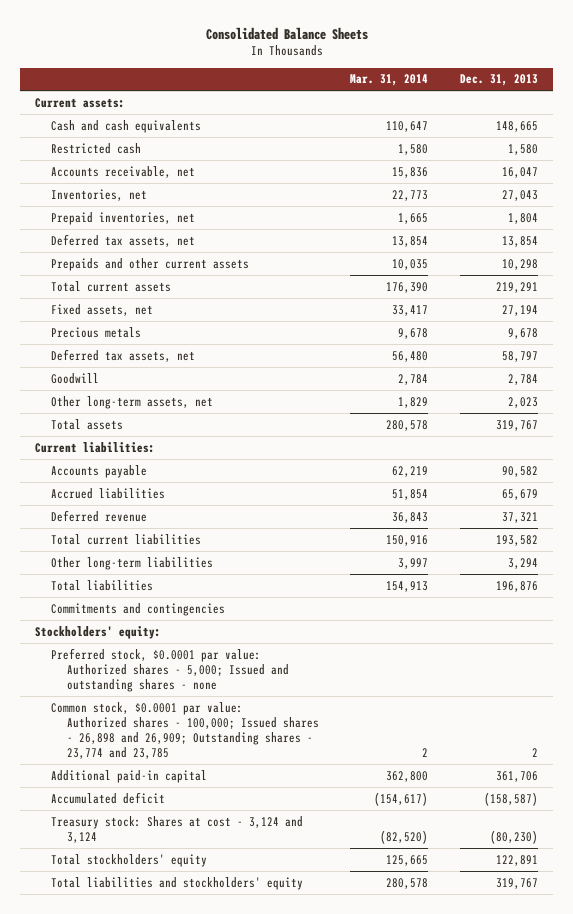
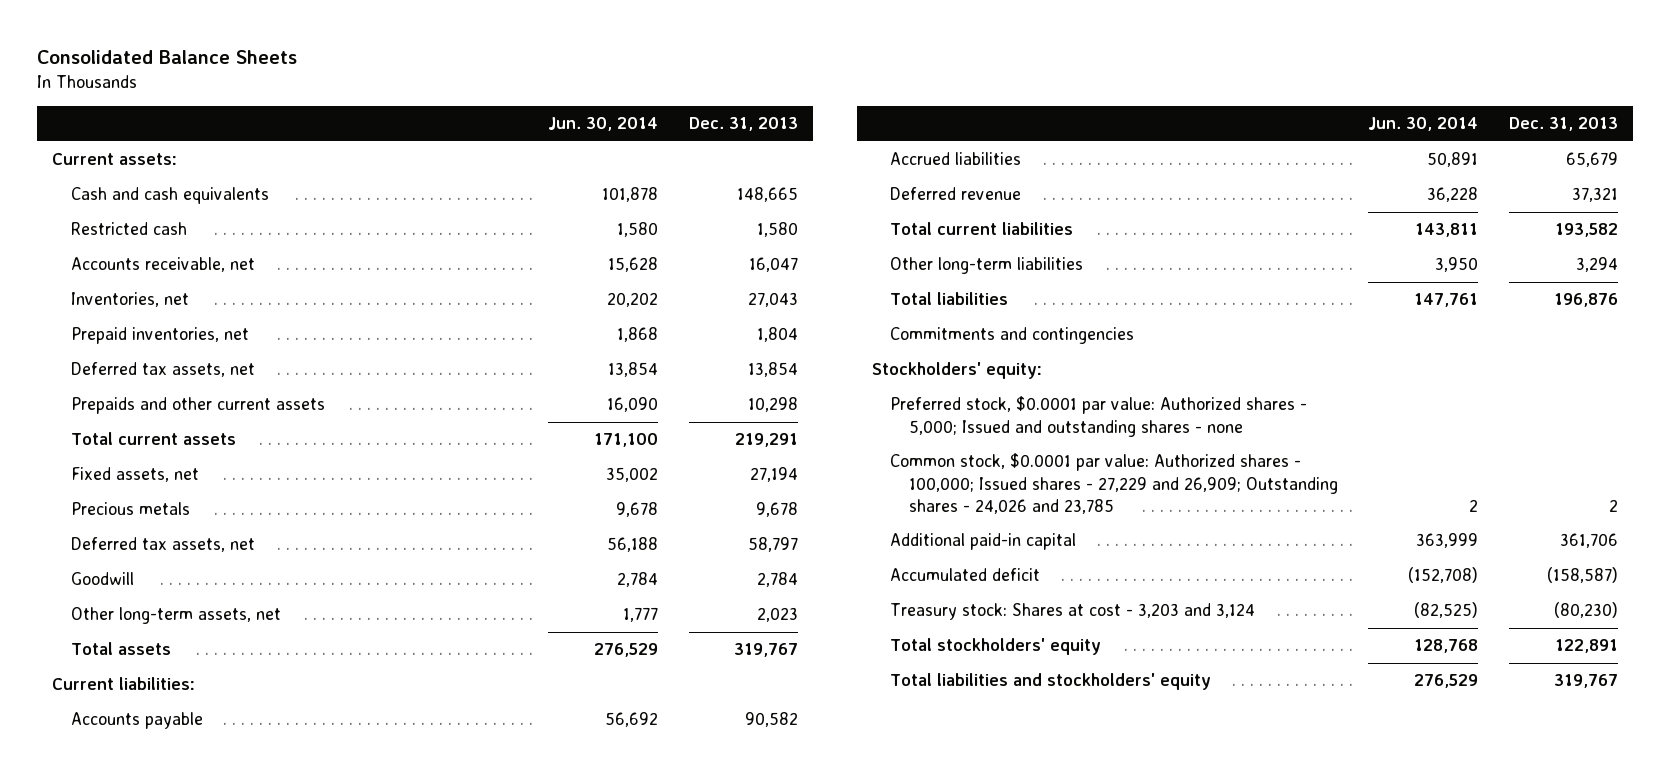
- | Mar. 31, 2014 | Dec. 31, 2013
+ | Jun. 30, 2014 | Dec. 31, 2013
- Common stock, $0.0001 par value: Authorized shares - 100,000; Issued shares - 26,898 and 26,909; Outstanding shares - 23,774 and 23,785 | 2 | 2
+ Common stock, $0.0001 par value: Authorized shares - 100,000; Issued shares - 27,229 and 26,909; Outstanding shares - 24,026 and 23,785 | 2 | 2
- Treasury stock: Shares at cost - 3,124 and 3,124 | (82,520) | (80,230)
+ Treasury stock: Shares at cost - 3,203 and 3,124 | (82,525) | (80,230)

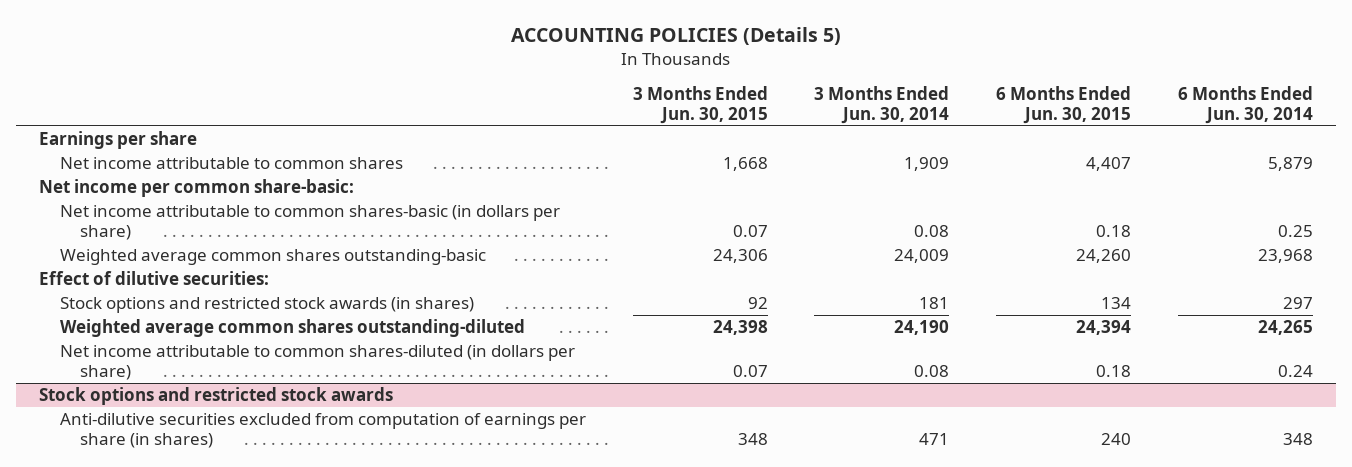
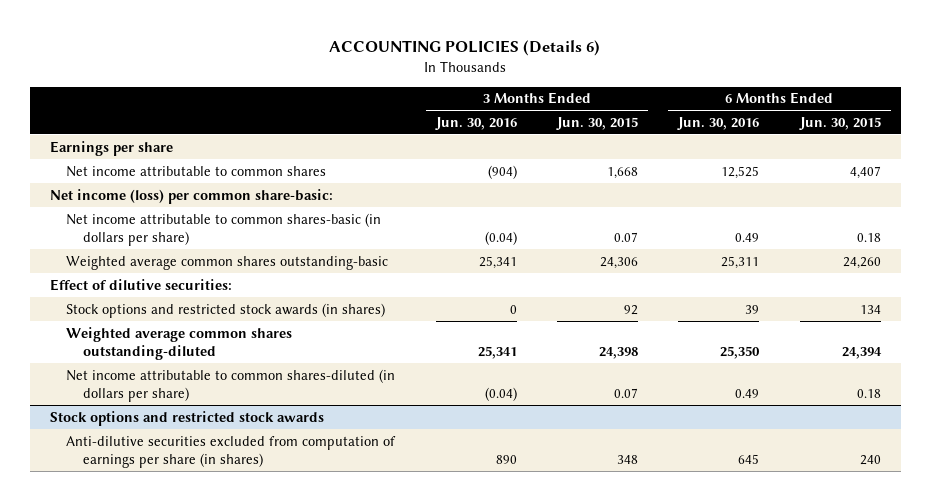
- ACCOUNTING POLICIES (Details 5)
+ ACCOUNTING POLICIES (Details 6)
- | 3 Months Ended Jun. 30, 2015 | 3 Months Ended Jun. 30, 2014 | 6 Months Ended Jun. 30, 2015 | 6 Months Ended Jun. 30, 2014
+ | 3 Months Ended Jun. 30, 2016 | 3 Months Ended Jun. 30, 2015 | 6 Months Ended Jun. 30, 2016 | 6 Months Ended Jun. 30, 2015
- Net income per common share-basic:
+ Net income (loss) per common share-basic:

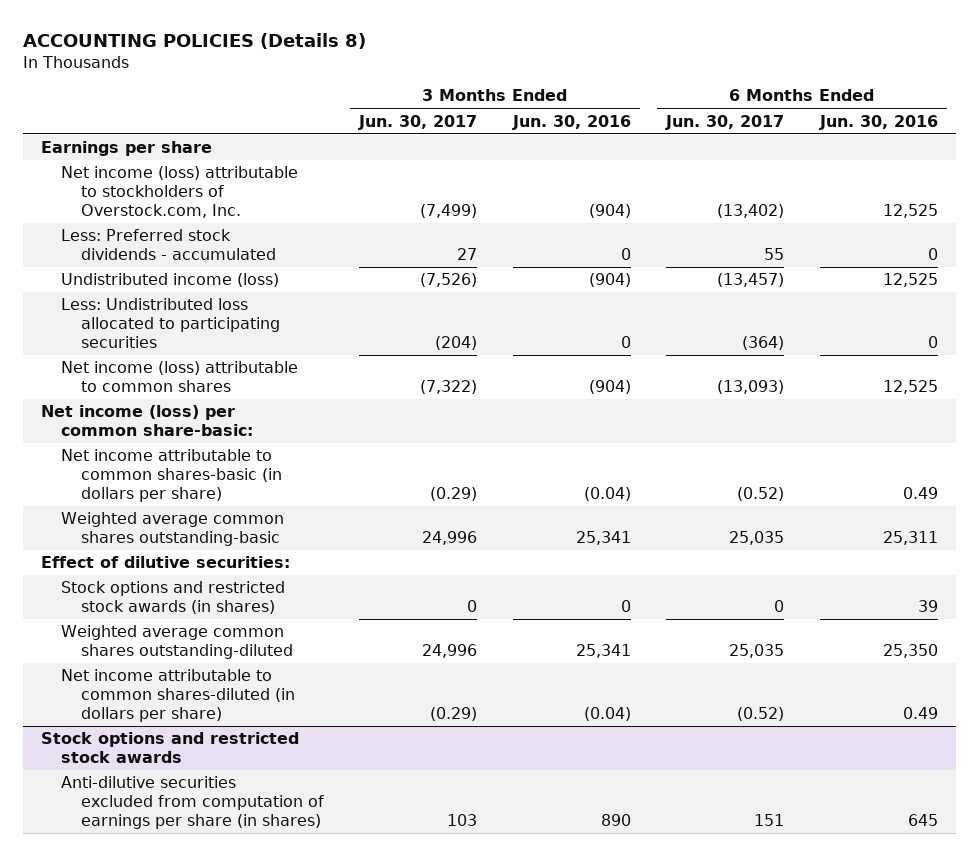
- ACCOUNTING POLICIES (Details 6)
+ ACCOUNTING POLICIES (Details 8)
- | 3 Months Ended Jun. 30, 2016 | 3 Months Ended Jun. 30, 2015 | 6 Months Ended Jun. 30, 2016 | 6 Months Ended Jun. 30, 2015
+ | 3 Months Ended Jun. 30, 2017 | 3 Months Ended Jun. 30, 2016 | 6 Months Ended Jun. 30, 2017 | 6 Months Ended Jun. 30, 2016
- Net income attributable to common shares | (904) | 1,668 | 12,525 | 4,407
+ Net income (loss) attributable to stockholders of Overstock.com, Inc. | (7,499) | (904) | (13,402) | 12,525
+ Less: Preferred stock dividends - accumulated | 27 | 0 | 55 | 0
+ Undistributed income (loss) | (7,526) | (904) | (13,457) | 12,525
+ Less: Undistributed loss allocated to participating securities | (204) | 0 | (364) | 0
+ Net income (loss) attributable to common shares | (7,322) | (904) | (13,093) | 12,525

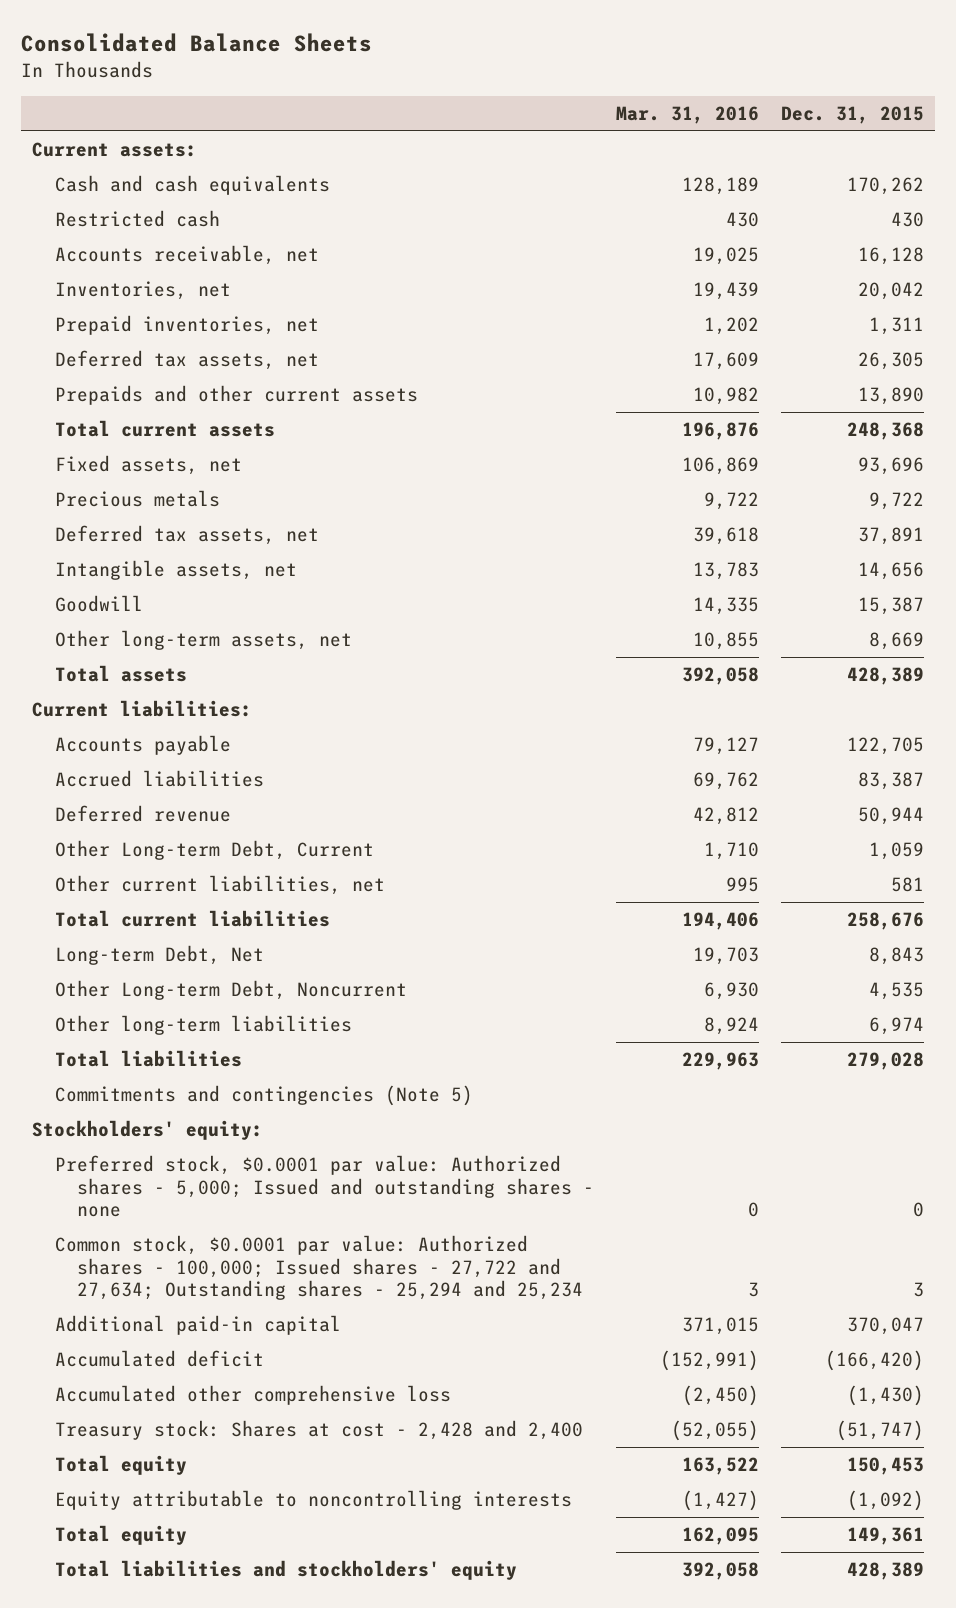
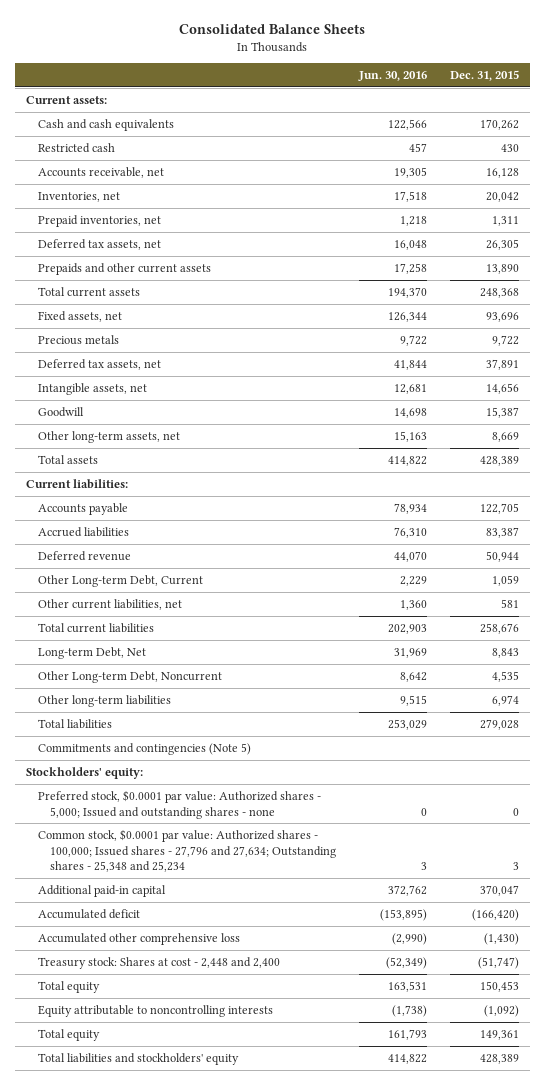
- | Mar. 31, 2016 | Dec. 31, 2015
+ | Jun. 30, 2016 | Dec. 31, 2015
- Common stock, $0.0001 par value: Authorized shares - 100,000; Issued shares - 27,722 and 27,634; Outstanding shares - 25,294 and 25,234 | 3 | 3
+ Common stock, $0.0001 par value: Authorized shares - 100,000; Issued shares - 27,796 and 27,634; Outstanding shares - 25,348 and 25,234 | 3 | 3
- Treasury stock: Shares at cost - 2,428 and 2,400 | (52,055) | (51,747)
+ Treasury stock: Shares at cost - 2,448 and 2,400 | (52,349) | (51,747)

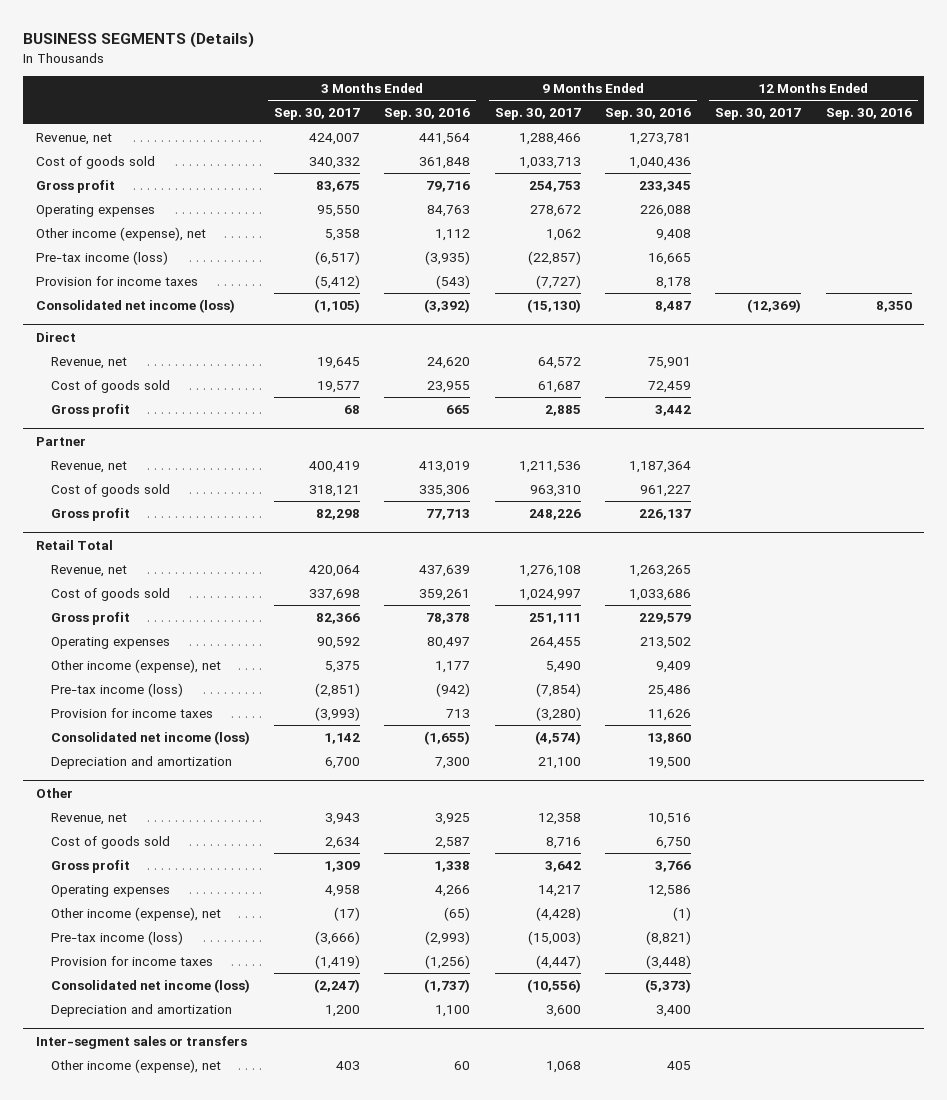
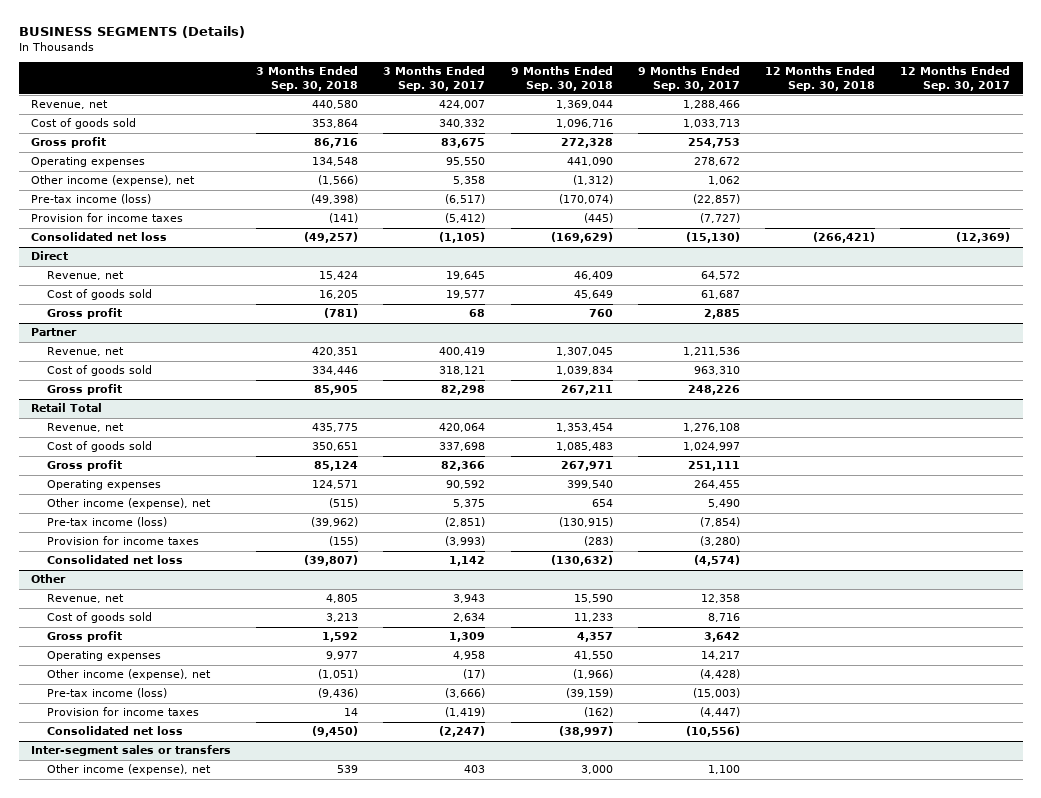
- | 3 Months Ended Sep. 30, 2017 | 3 Months Ended Sep. 30, 2016 | 9 Months Ended Sep. 30, 2017 | 9 Months Ended Sep. 30, 2016 | 12 Months Ended Sep. 30, 2017 | 12 Months Ended Sep. 30, 2016
+ | 3 Months Ended Sep. 30, 2018 | 3 Months Ended Sep. 30, 2017 | 9 Months Ended Sep. 30, 2018 | 9 Months Ended Sep. 30, 2017 | 12 Months Ended Sep. 30, 2018 | 12 Months Ended Sep. 30, 2017
- Consolidated net income (loss) | (1,105) | (3,392) | (15,130) | 8,487 | (12,369) | 8,350
+ Consolidated net loss | (49,257) | (1,105) | (169,629) | (15,130) | (266,421) | (12,369)
@ Retail Total
- Consolidated net income (loss) | 1,142 | (1,655) | (4,574) | 13,860 | |
- Depreciation and amortization | 6,700 | 7,300 | 21,100 | 19,500 | |
+ Consolidated net loss | (39,807) | 1,142 | (130,632) | (4,574) | |
@ Other
- Consolidated net income (loss) | (2,247) | (1,737) | (10,556) | (5,373) | |
- Depreciation and amortization | 1,200 | 1,100 | 3,600 | 3,400 | |
+ Consolidated net loss | (9,450) | (2,247) | (38,997) | (10,556) | |
@ Inter-segment sales or transfers
- Other income (expense), net | 403 | 60 | 1,068 | 405 | |
+ Other income (expense), net | 539 | 403 | 3,000 | 1,100 | |

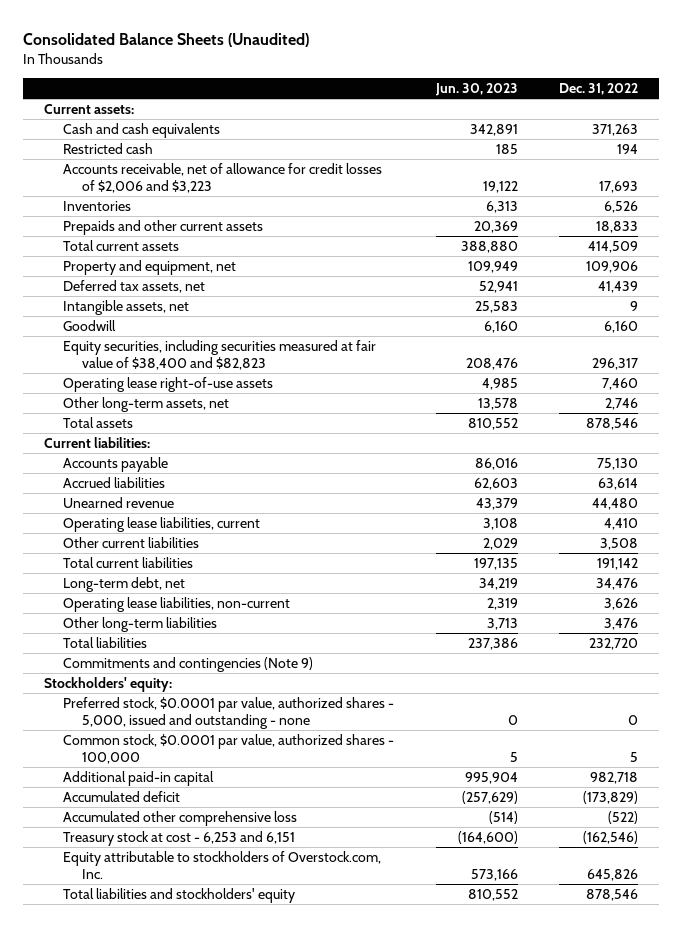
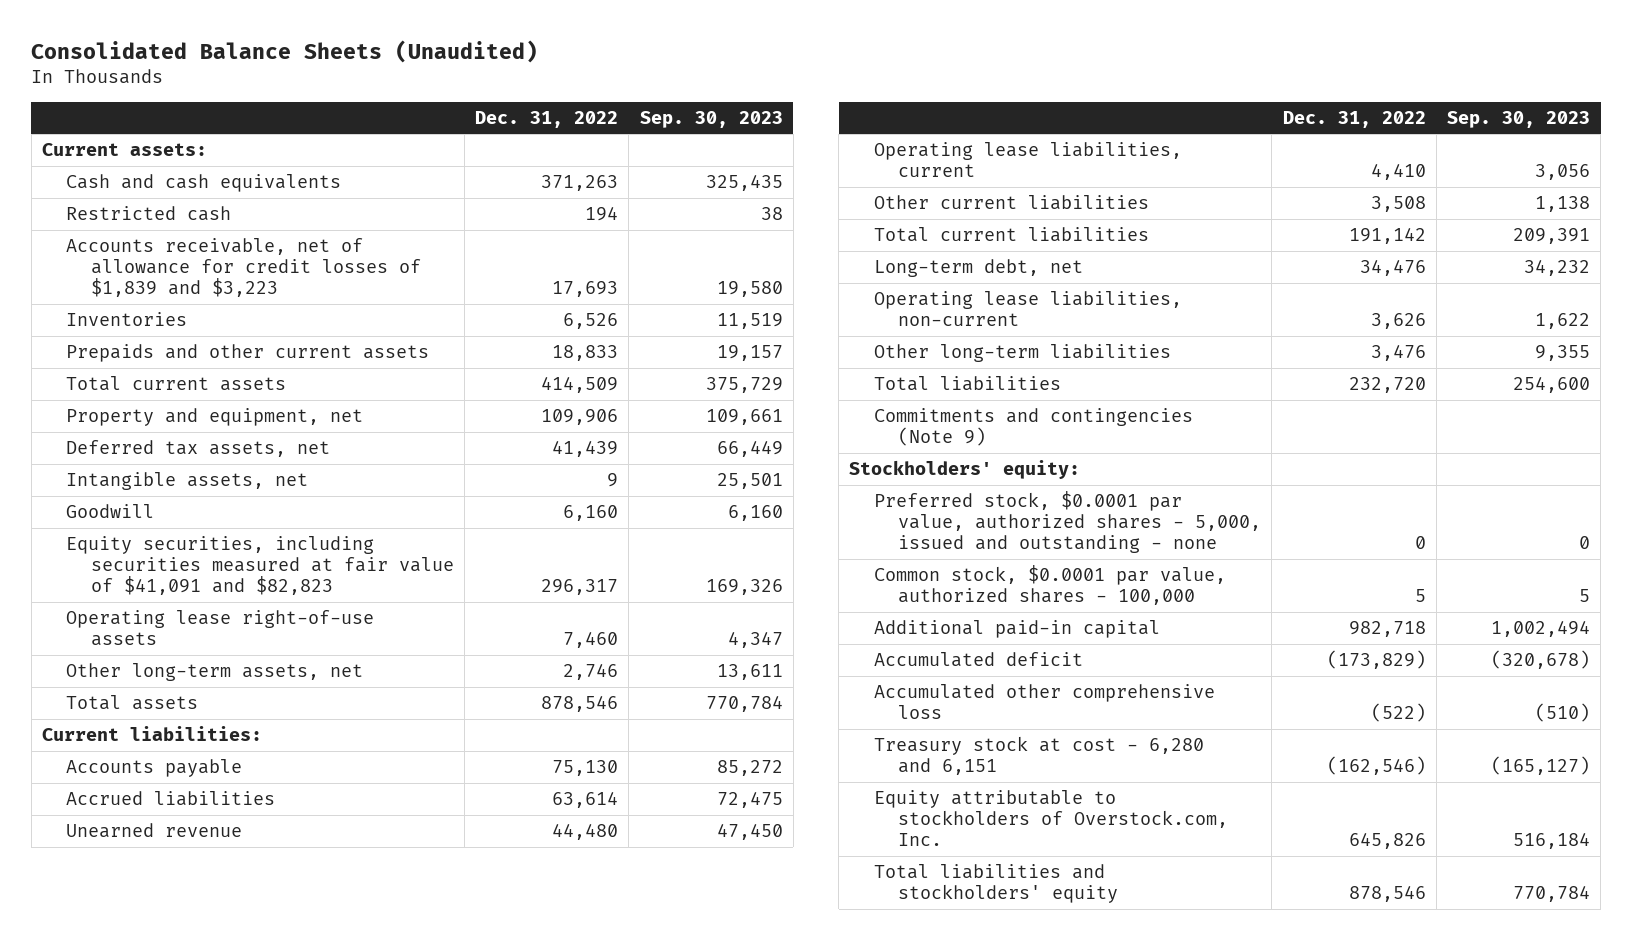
- | Jun. 30, 2023 | Dec. 31, 2022
+ | Dec. 31, 2022 | Sep. 30, 2023
- Accounts receivable, net of allowance for credit losses of $2,006 and $3,223 | 19,122 | 17,693
+ Accounts receivable, net of allowance for credit losses of $1,839 and $3,223 | 17,693 | 19,580
- Equity securities, including securities measured at fair value of $38,400 and $82,823 | 208,476 | 296,317
+ Equity securities, including securities measured at fair value of $41,091 and $82,823 | 296,317 | 169,326
- Treasury stock at cost - 6,253 and 6,151 | (164,600) | (162,546)
+ Treasury stock at cost - 6,280 and 6,151 | (162,546) | (165,127)

